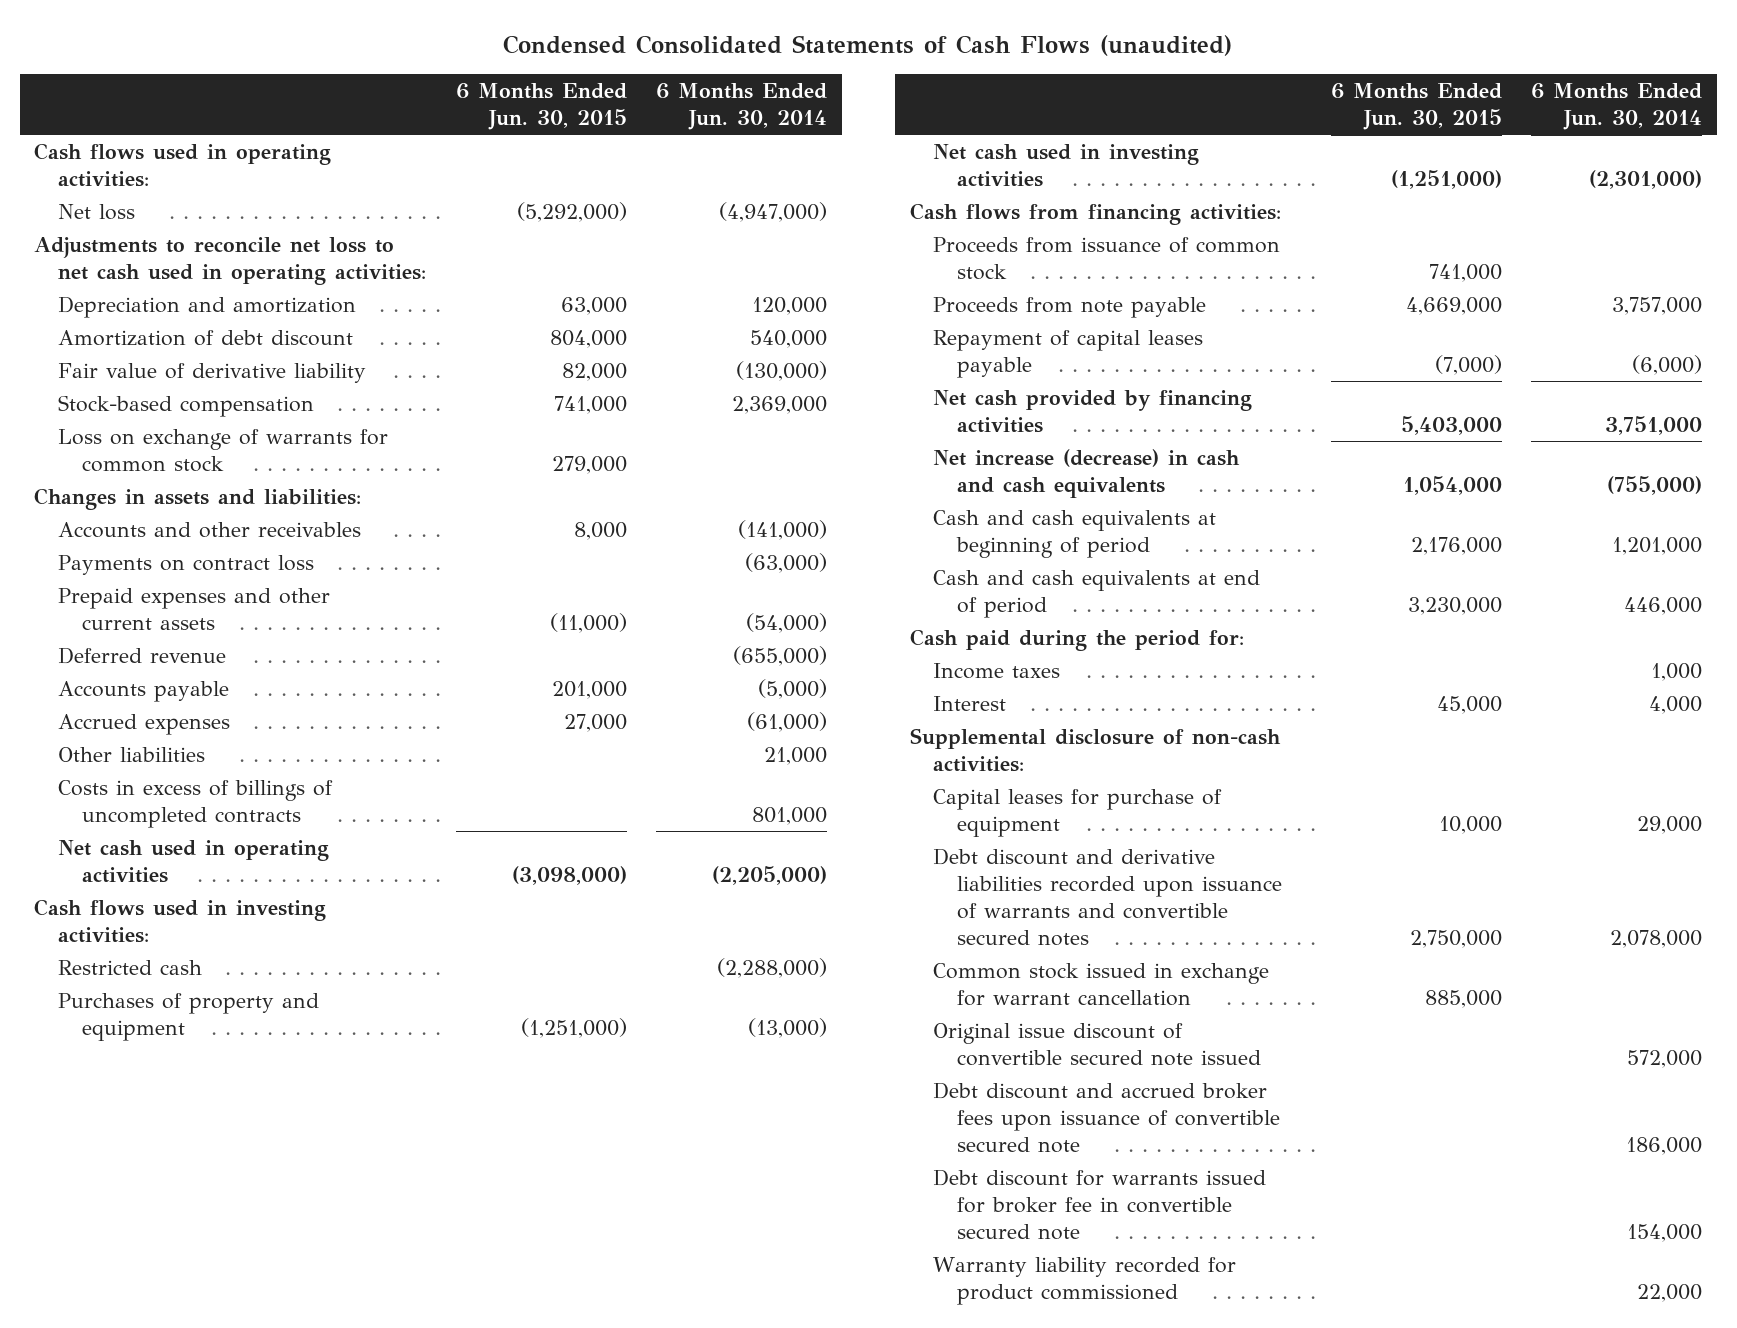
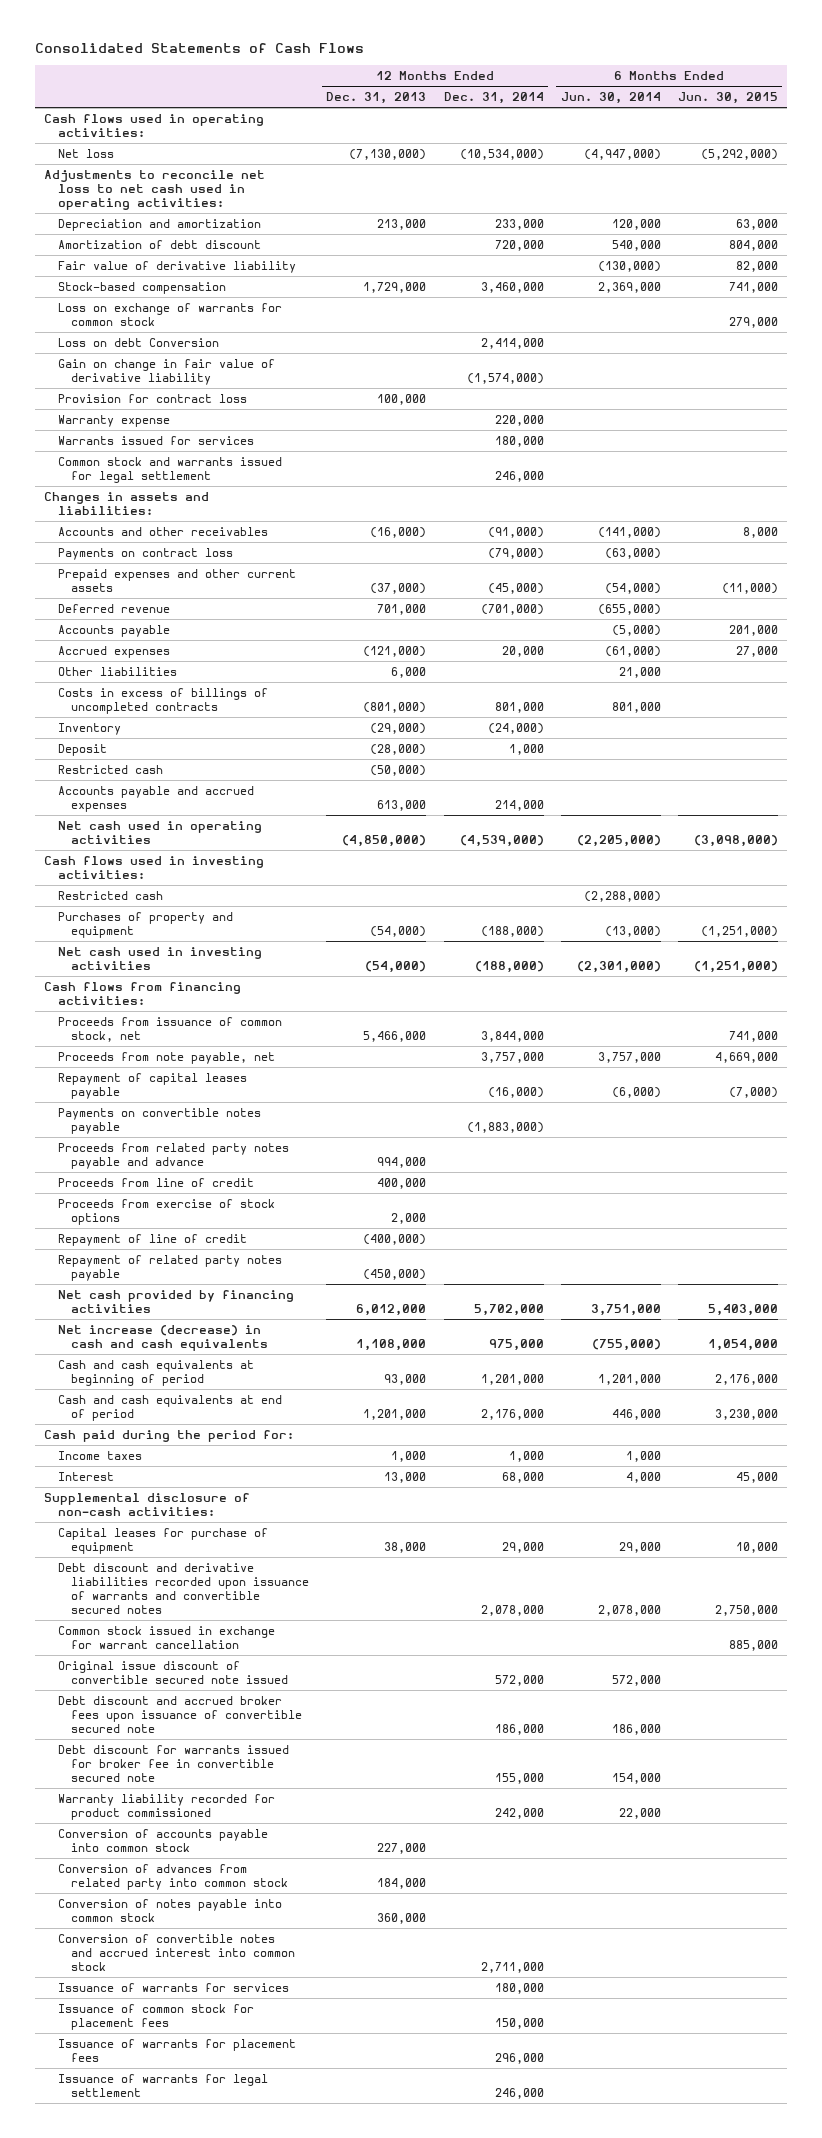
- Condensed Consolidated Statements of Cash Flows (unaudited)
+ Consolidated Statements of Cash Flows
- | 6 Months Ended Jun. 30, 2015 | 6 Months Ended Jun. 30, 2014
+ | 12 Months Ended Dec. 31, 2013 | 12 Months Ended Dec. 31, 2014 | 6 Months Ended Jun. 30, 2014 | 6 Months Ended Jun. 30, 2015
+ Loss on debt Conversion | | 2,414,000 | |
+ Gain on change in fair value of derivative liability | | (1,574,000) | |
+ Provision for contract loss | 100,000 | | |
+ Warranty expense | | 220,000 | |
+ Warrants issued for services | | 180,000 | |
+ Common stock and warrants issued for legal settlement | | 246,000 | |
+ Inventory | (29,000) | (24,000) | |
+ Deposit | (28,000) | 1,000 | |
+ Restricted cash | (50,000) | | |
+ Accounts payable and accrued expenses | 613,000 | 214,000 | |
- Proceeds from issuance of common stock | 741,000 |
- Proceeds from note payable | 4,669,000 | 3,757,000
+ Proceeds from issuance of common stock, net | 5,466,000 | 3,844,000 | | 741,000
+ Proceeds from note payable, net | | 3,757,000 | 3,757,000 | 4,669,000
+ Payments on convertible notes payable | | (1,883,000) | |
+ Proceeds from related party notes payable and advance | 994,000 | | |
+ Proceeds from line of credit | 400,000 | | |
+ Proceeds from exercise of stock options | 2,000 | | |
+ Repayment of line of credit | (400,000) | | |
+ Repayment of related party notes payable | (450,000) | | |
+ Conversion of accounts payable into common stock | 227,000 | | |
+ Conversion of advances from related party into common stock | 184,000 | | |
+ Conversion of notes payable into common stock | 360,000 | | |
+ Conversion of convertible notes and accrued interest into common stock | | 2,711,000 | |
+ Issuance of warrants for services | | 180,000 | |
+ Issuance of common stock for placement fees | | 150,000 | |
+ Issuance of warrants for placement fees | | 296,000 | |
+ Issuance of warrants for legal settlement | | 246,000 | |

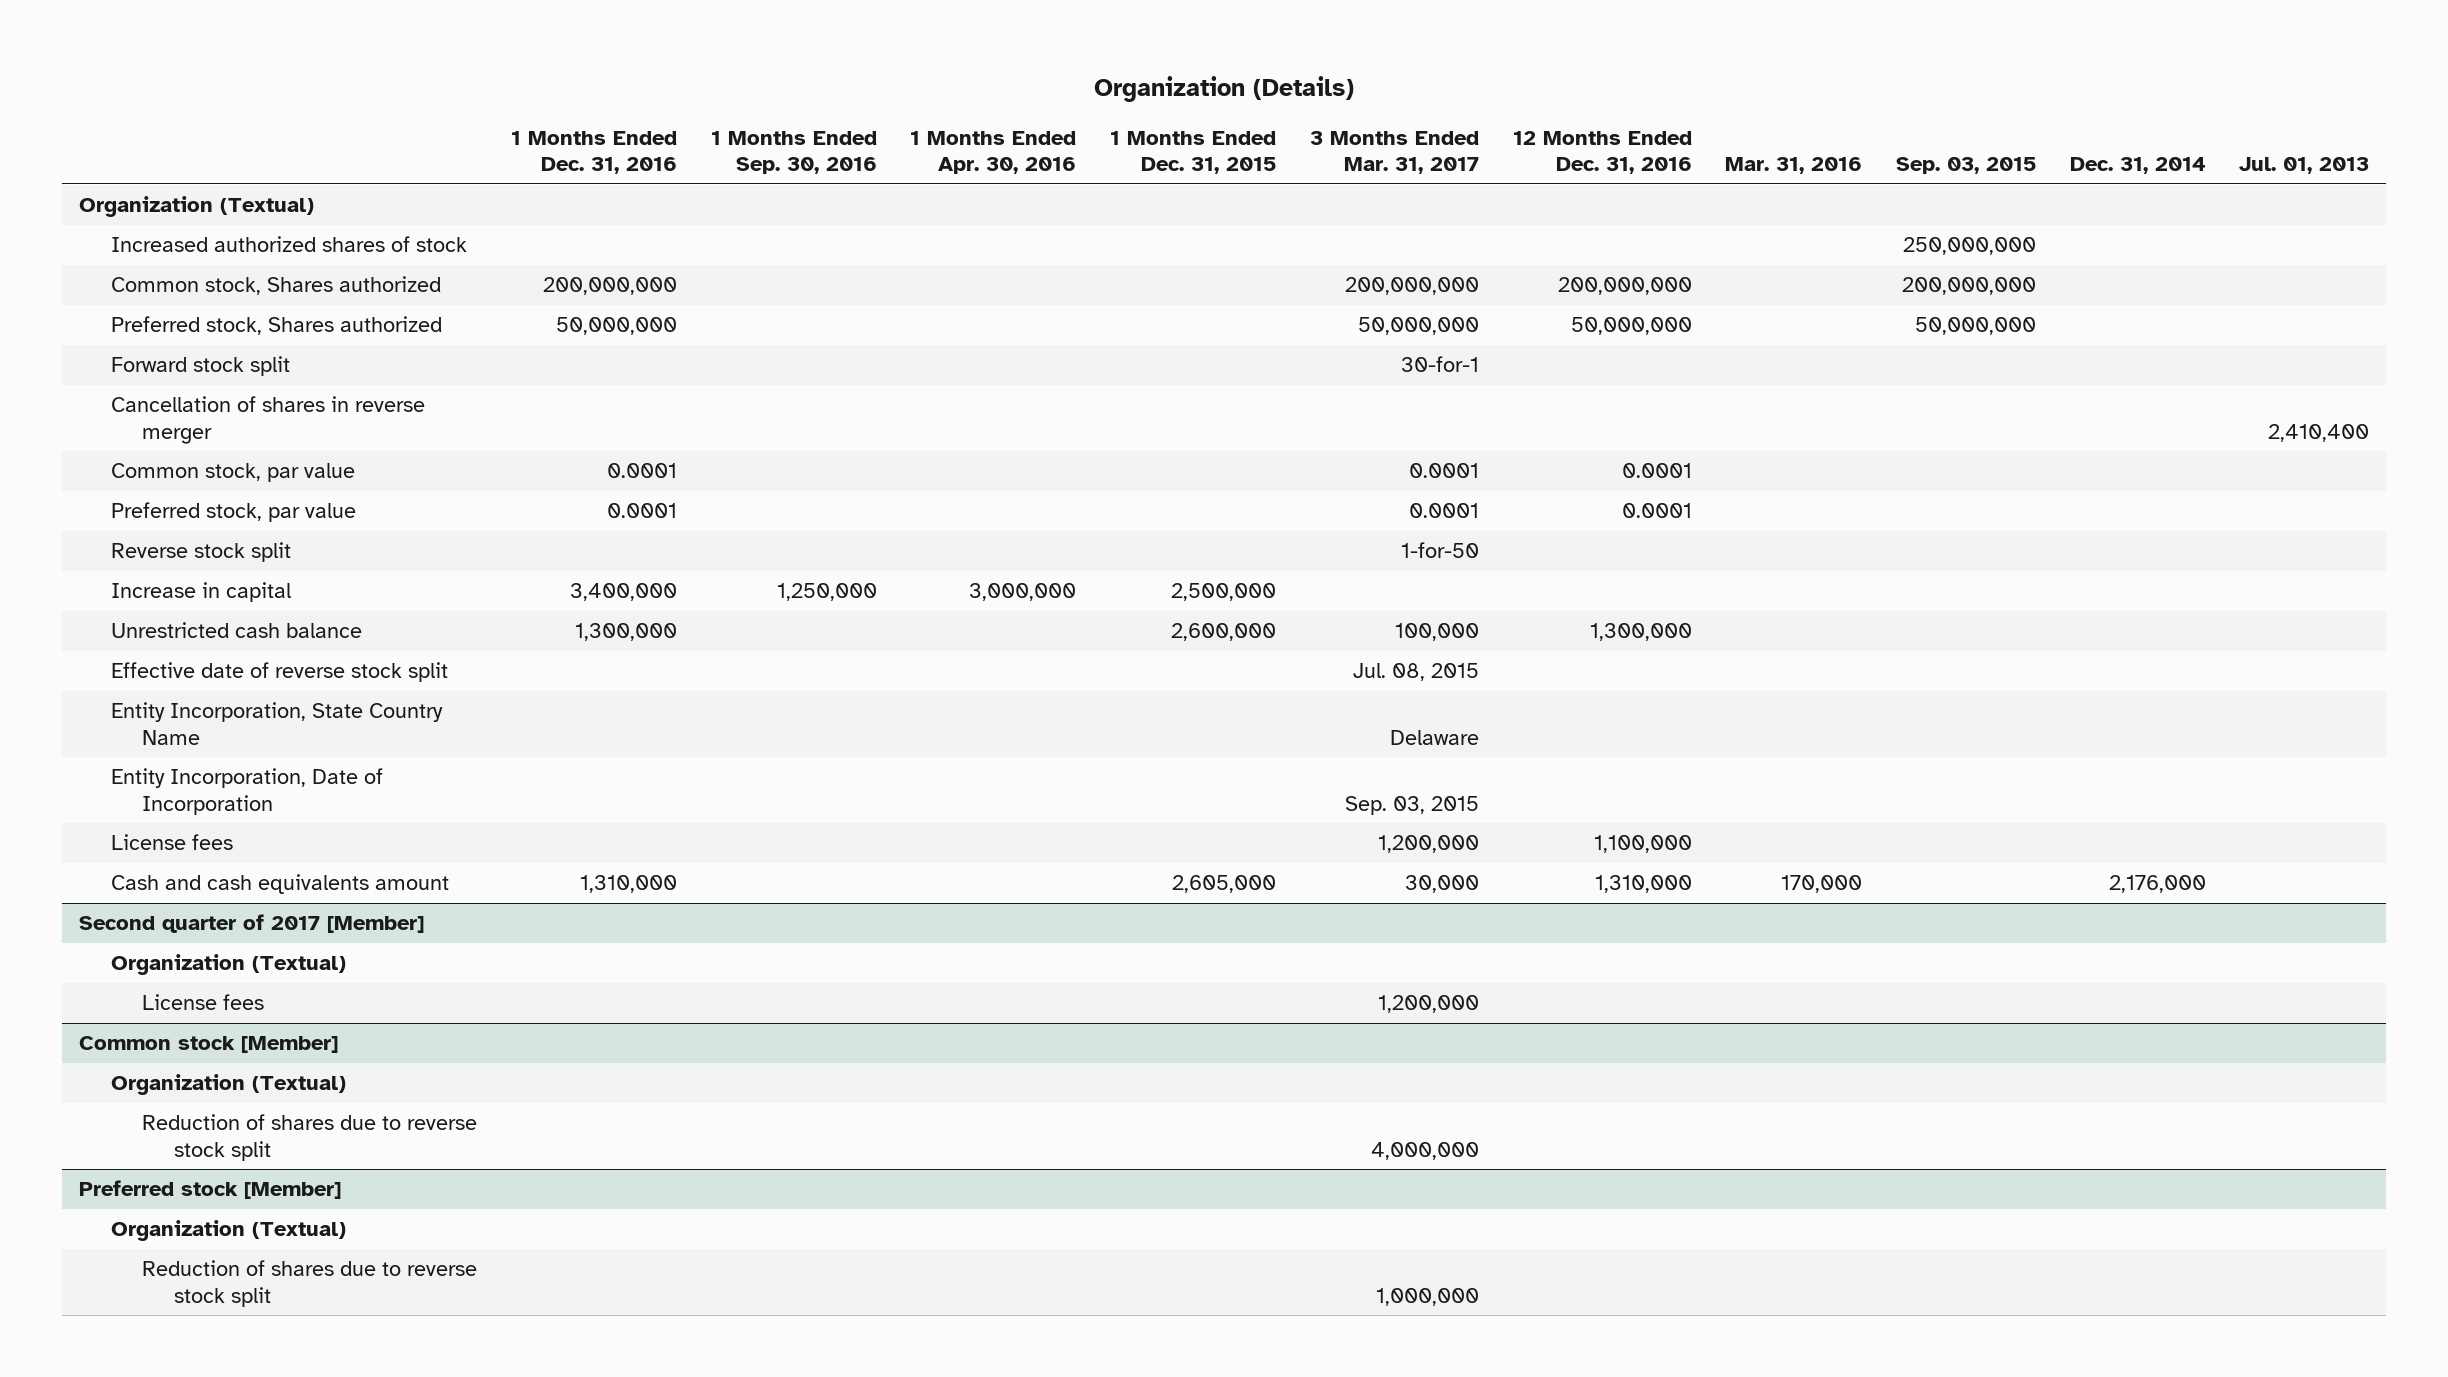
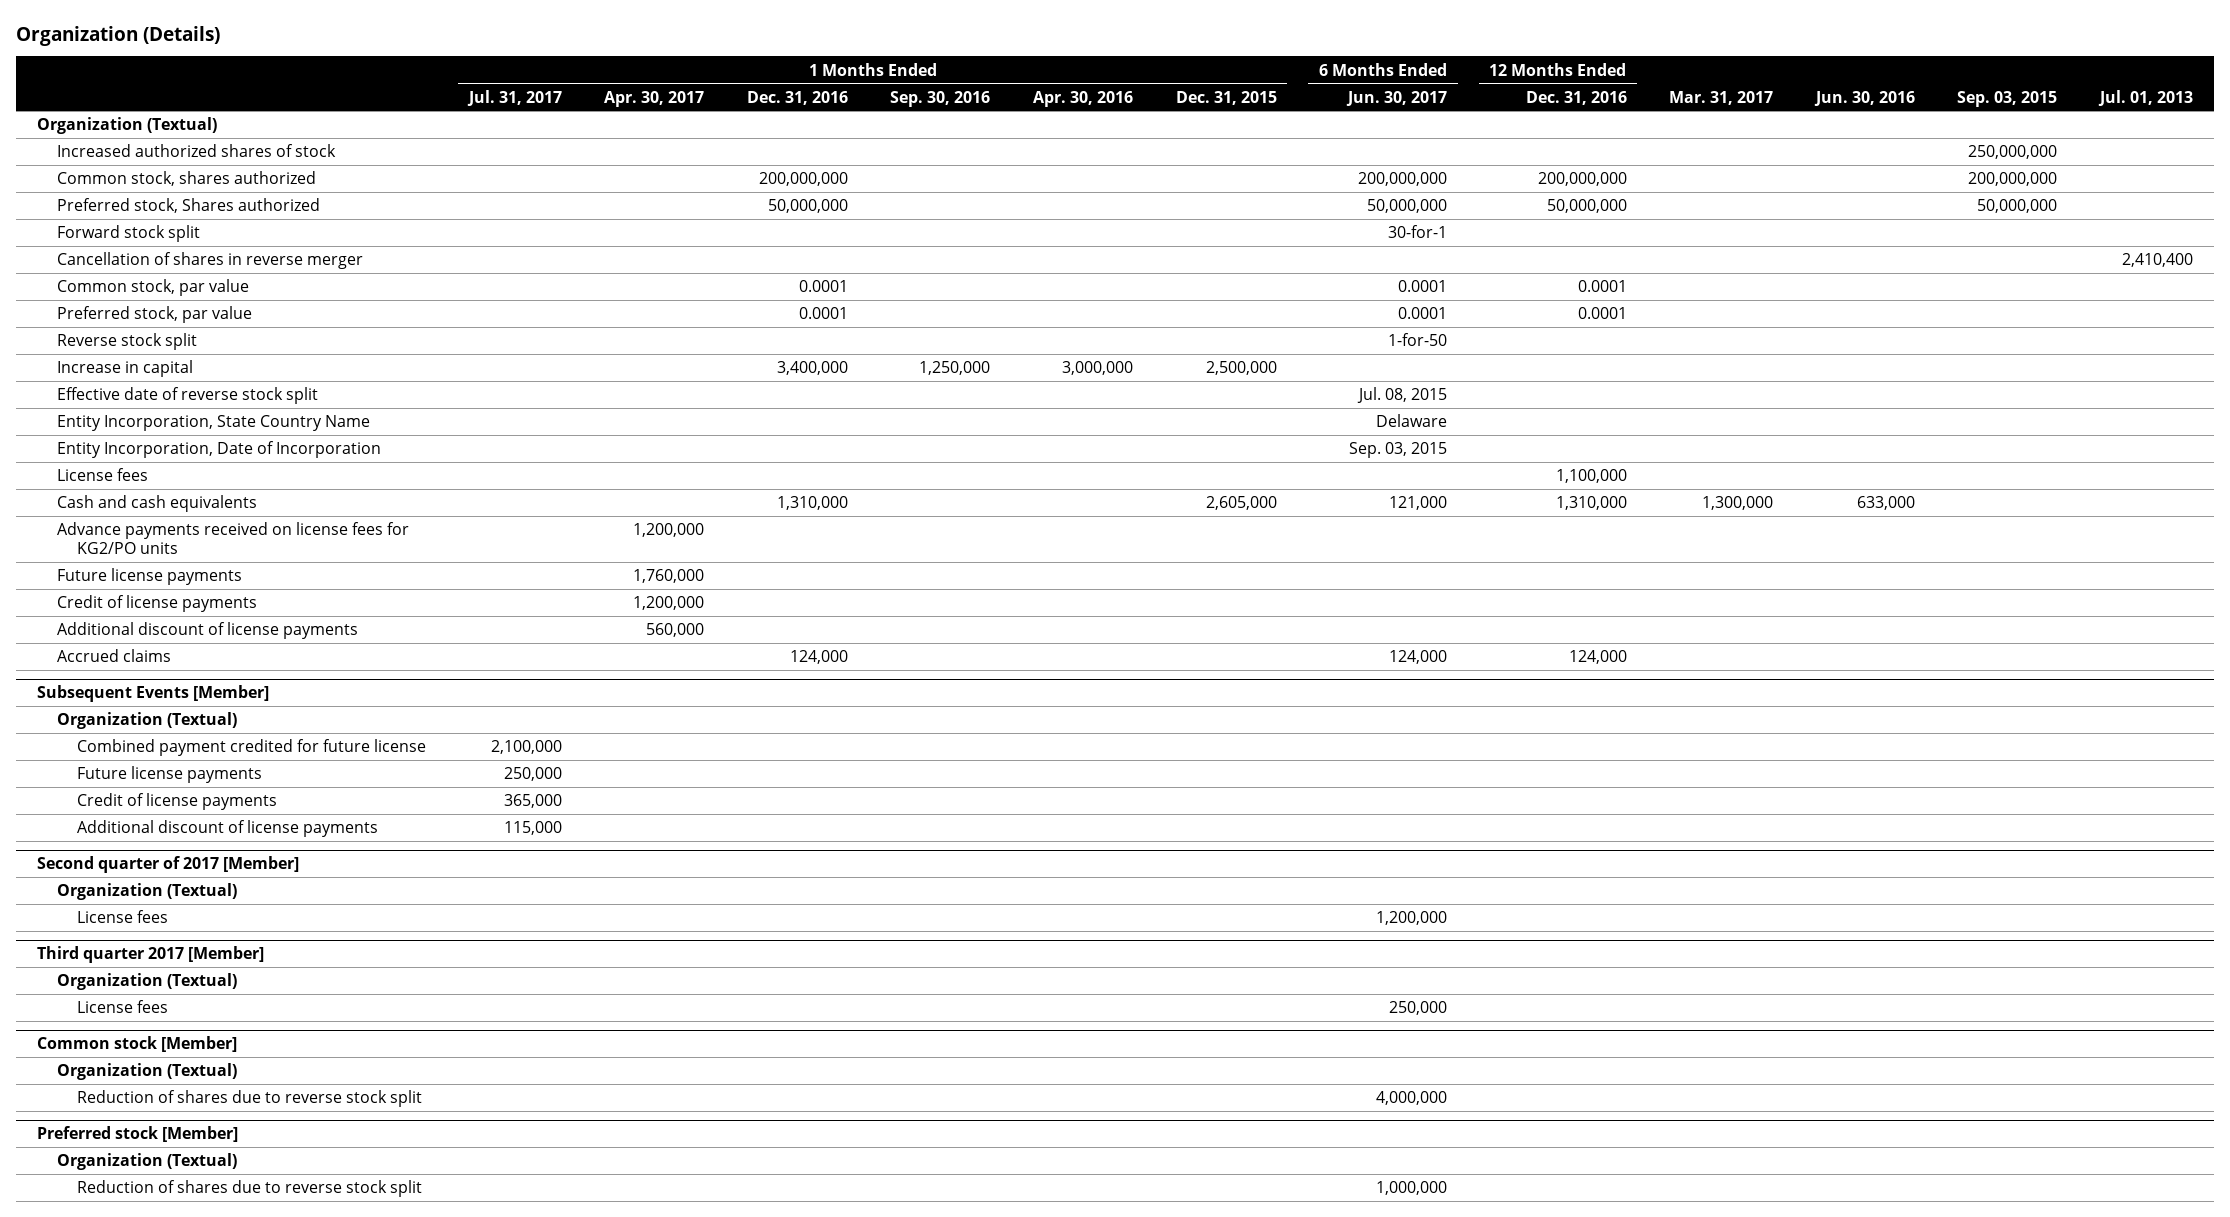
- | 1 Months Ended Dec. 31, 2016 | 1 Months Ended Sep. 30, 2016 | 1 Months Ended Apr. 30, 2016 | 1 Months Ended Dec. 31, 2015 | 3 Months Ended Mar. 31, 2017 | 12 Months Ended Dec. 31, 2016 | Mar. 31, 2016 | Sep. 03, 2015 | Dec. 31, 2014 | Jul. 01, 2013
+ | 1 Months Ended Jul. 31, 2017 | 1 Months Ended Apr. 30, 2017 | 1 Months Ended Dec. 31, 2016 | 1 Months Ended Sep. 30, 2016 | 1 Months Ended Apr. 30, 2016 | 1 Months Ended Dec. 31, 2015 | 6 Months Ended Jun. 30, 2017 | 12 Months Ended Dec. 31, 2016 | Mar. 31, 2017 | Jun. 30, 2016 | Sep. 03, 2015 | Jul. 01, 2013
- Common stock, Shares authorized | 200,000,000 | | | | 200,000,000 | 200,000,000 | | 200,000,000 | |
+ Common stock, shares authorized | | | 200,000,000 | | | | 200,000,000 | 200,000,000 | | | 200,000,000 |
- Unrestricted cash balance | 1,300,000 | | | 2,600,000 | 100,000 | 1,300,000 | | | |
- Cash and cash equivalents amount | 1,310,000 | | | 2,605,000 | 30,000 | 1,310,000 | 170,000 | | 2,176,000 |
+ Cash and cash equivalents | | | 1,310,000 | | | 2,605,000 | 121,000 | 1,310,000 | 1,300,000 | 633,000 | |
+ Advance payments received on license fees for KG2/PO units | | 1,200,000 | | | | | | | | | |
+ Future license payments | | 1,760,000 | | | | | | | | | |
+ Credit of license payments | | 1,200,000 | | | | | | | | | |
+ Additional discount of license payments | | 560,000 | | | | | | | | | |
+ Accrued claims | | | 124,000 | | | | 124,000 | 124,000 | | | |
+ Subsequent Events [Member]
+ Organization (Textual)
+ Combined payment credited for future license | 2,100,000 | | | | | | | | | | |
+ Future license payments | 250,000 | | | | | | | | | | |
+ Credit of license payments | 365,000 | | | | | | | | | | |
+ Additional discount of license payments | 115,000 | | | | | | | | | | |
+ Third quarter 2017 [Member]
+ Organization (Textual)
+ License fees | | | | | | | 250,000 | | | | |

